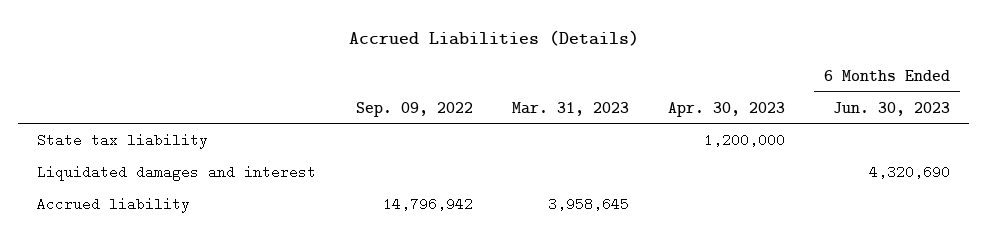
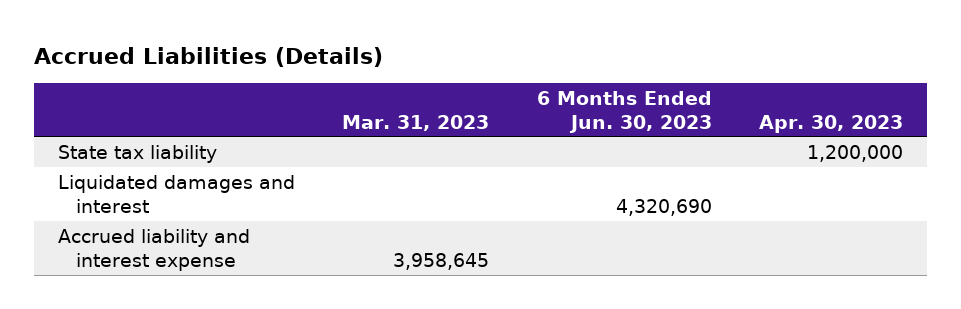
- | Sep. 09, 2022 | Mar. 31, 2023 | Apr. 30, 2023 | 6 Months Ended Jun. 30, 2023
+ | Mar. 31, 2023 | 6 Months Ended Jun. 30, 2023 | Apr. 30, 2023
- Accrued liability | 14,796,942 | 3,958,645 | |
+ Accrued liability and interest expense | 3,958,645 | |

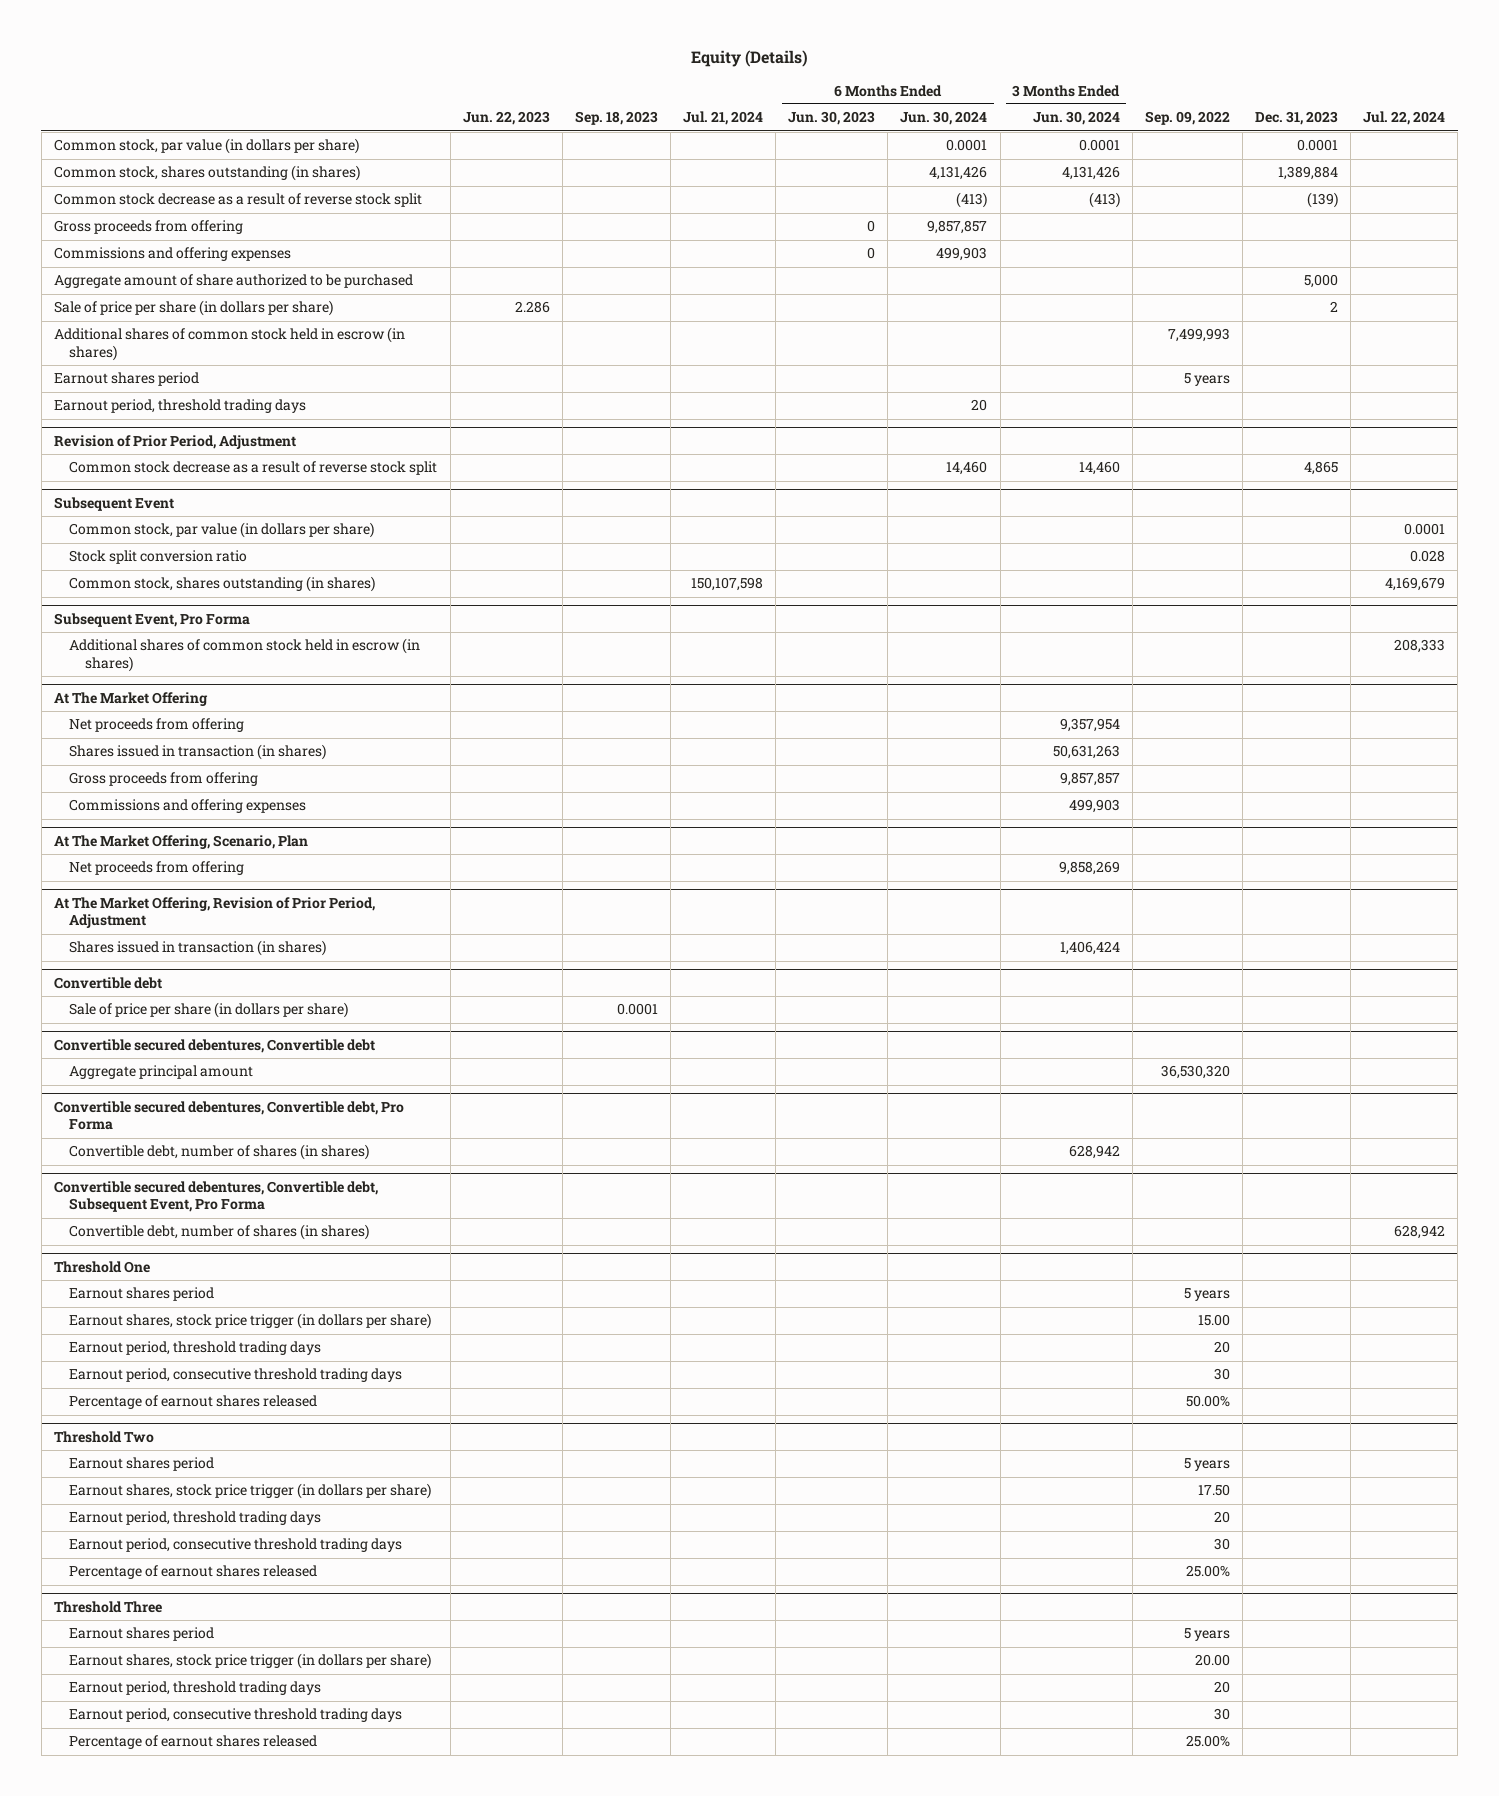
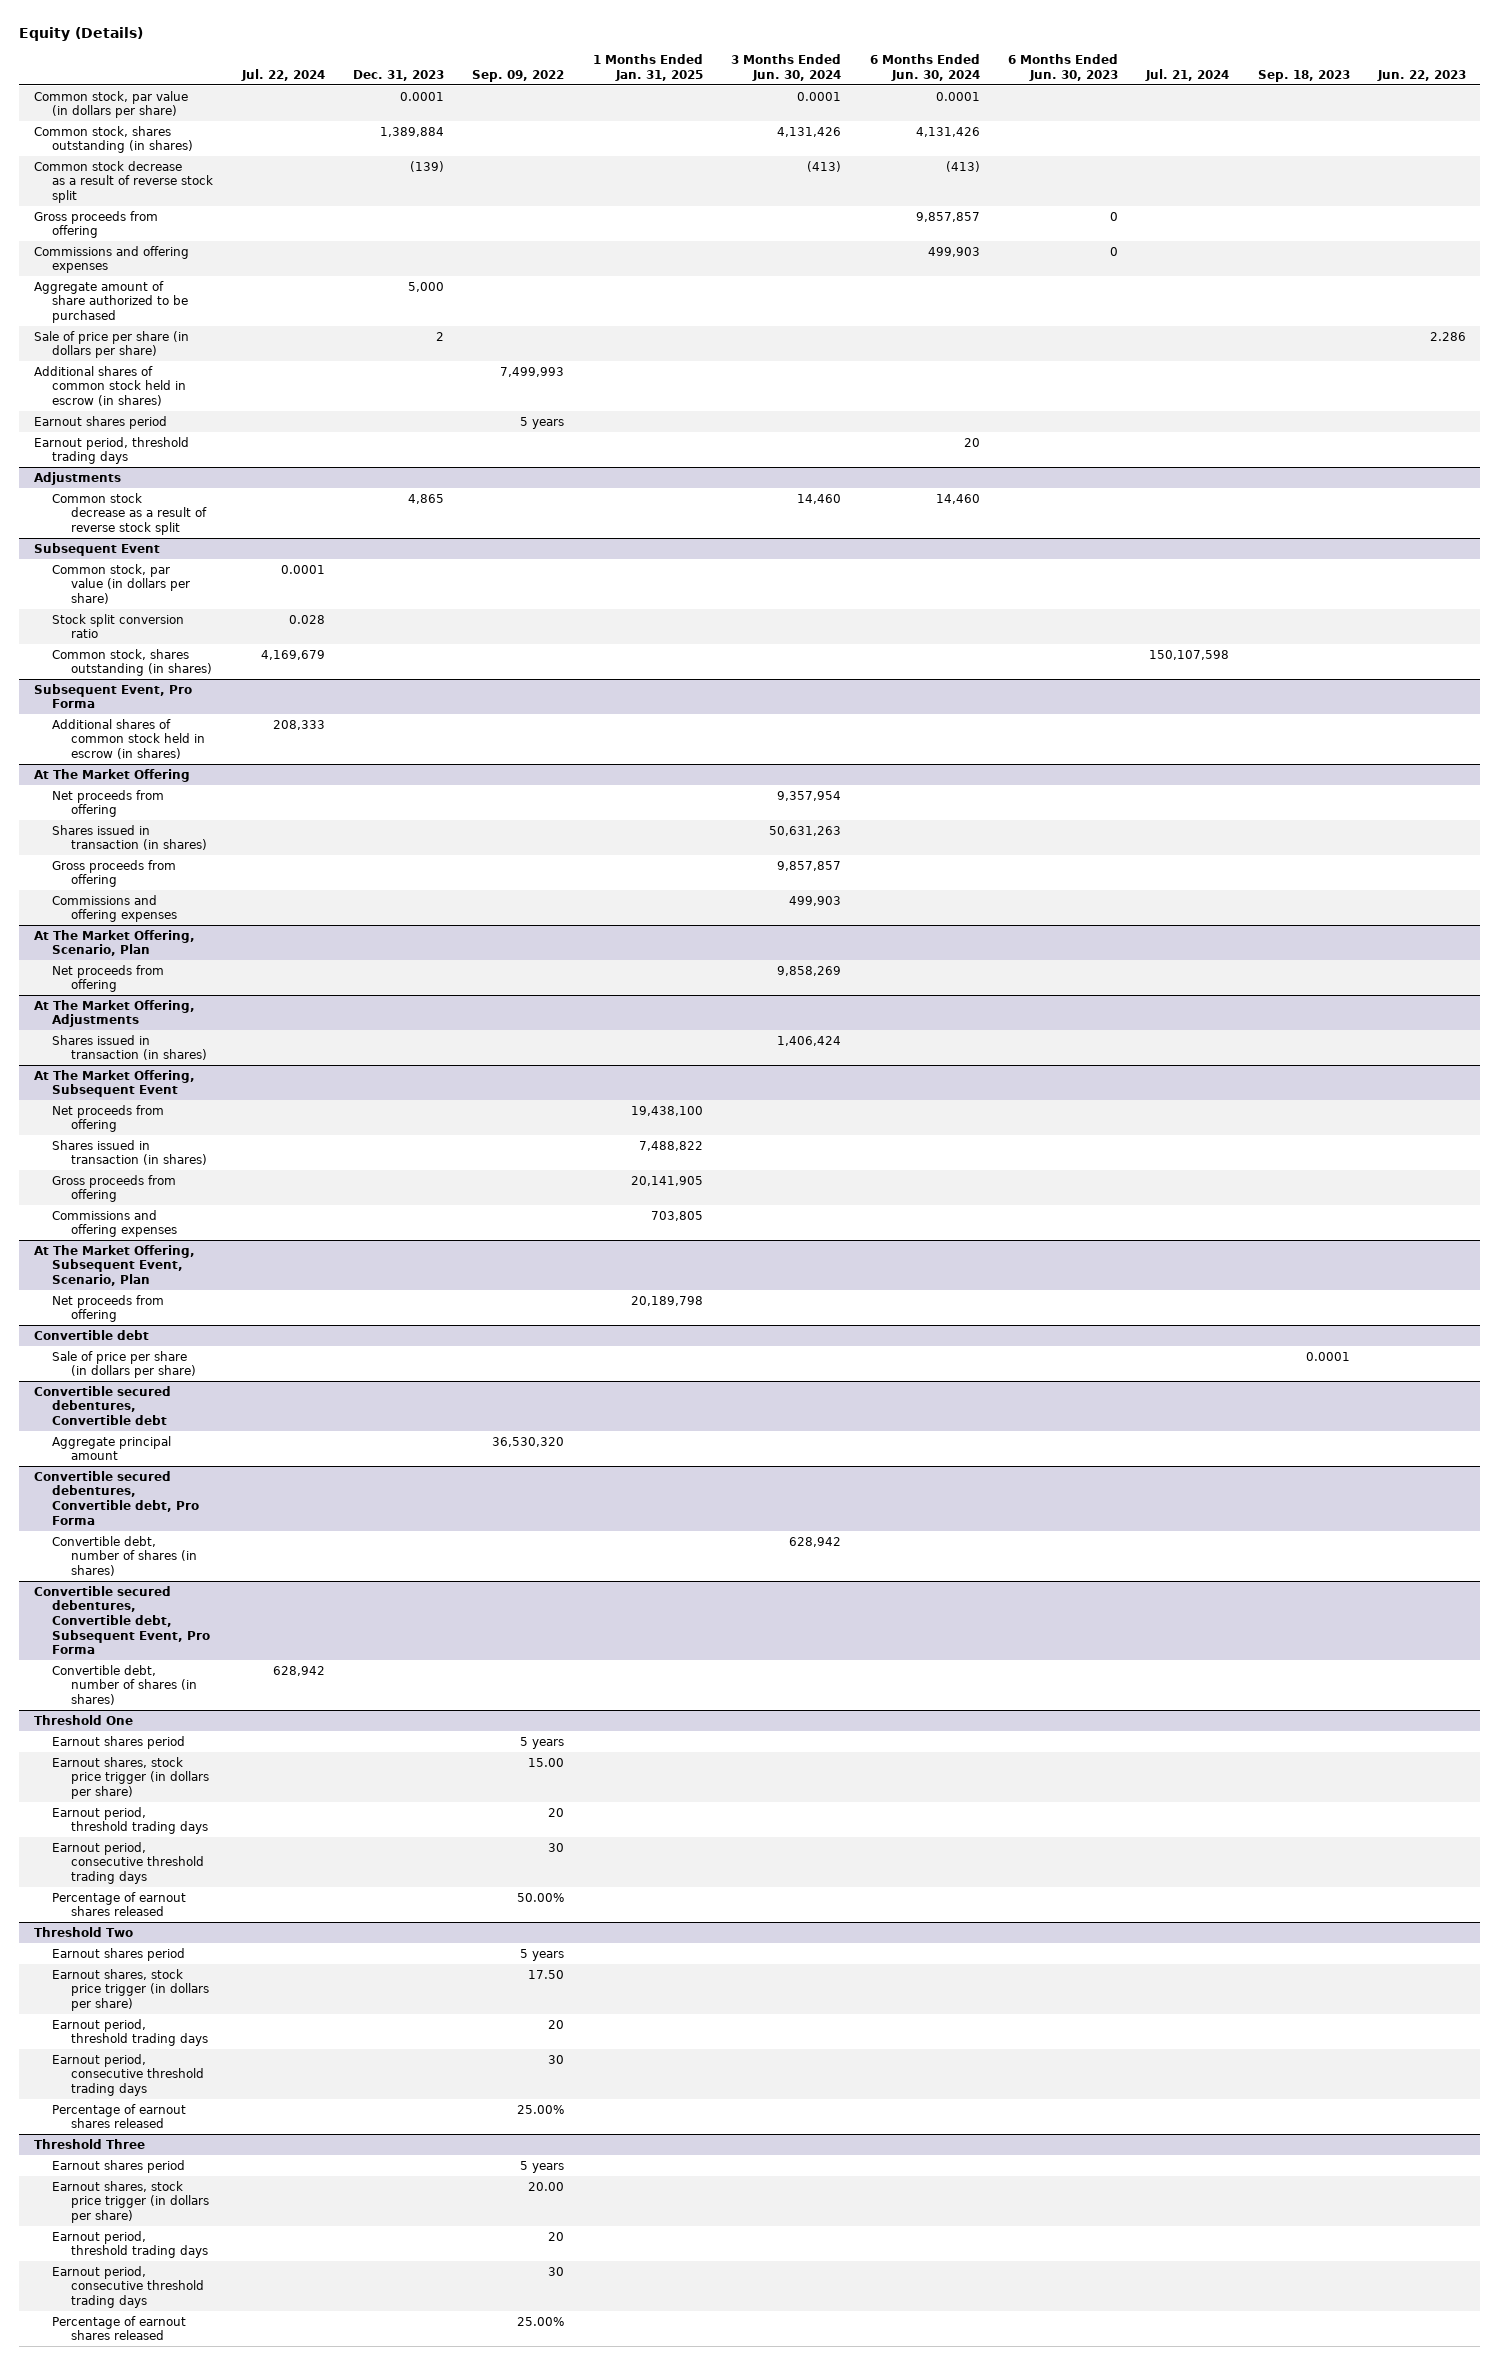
- | Jun. 22, 2023 | Sep. 18, 2023 | Jul. 21, 2024 | 6 Months Ended Jun. 30, 2023 | 6 Months Ended Jun. 30, 2024 | 3 Months Ended Jun. 30, 2024 | Sep. 09, 2022 | Dec. 31, 2023 | Jul. 22, 2024
+ | Jul. 22, 2024 | Dec. 31, 2023 | Sep. 09, 2022 | 1 Months Ended Jan. 31, 2025 | 3 Months Ended Jun. 30, 2024 | 6 Months Ended Jun. 30, 2024 | 6 Months Ended Jun. 30, 2023 | Jul. 21, 2024 | Sep. 18, 2023 | Jun. 22, 2023
- Revision of Prior Period, Adjustment
+ Adjustments
- At The Market Offering, Revision of Prior Period, Adjustment
+ At The Market Offering, Adjustments
+ At The Market Offering, Subsequent Event
+ Net proceeds from offering | | | | 19,438,100 | | | | | |
+ Shares issued in transaction (in shares) | | | | 7,488,822 | | | | | |
+ Gross proceeds from offering | | | | 20,141,905 | | | | | |
+ Commissions and offering expenses | | | | 703,805 | | | | | |
+ At The Market Offering, Subsequent Event, Scenario, Plan
+ Net proceeds from offering | | | | 20,189,798 | | | | | |

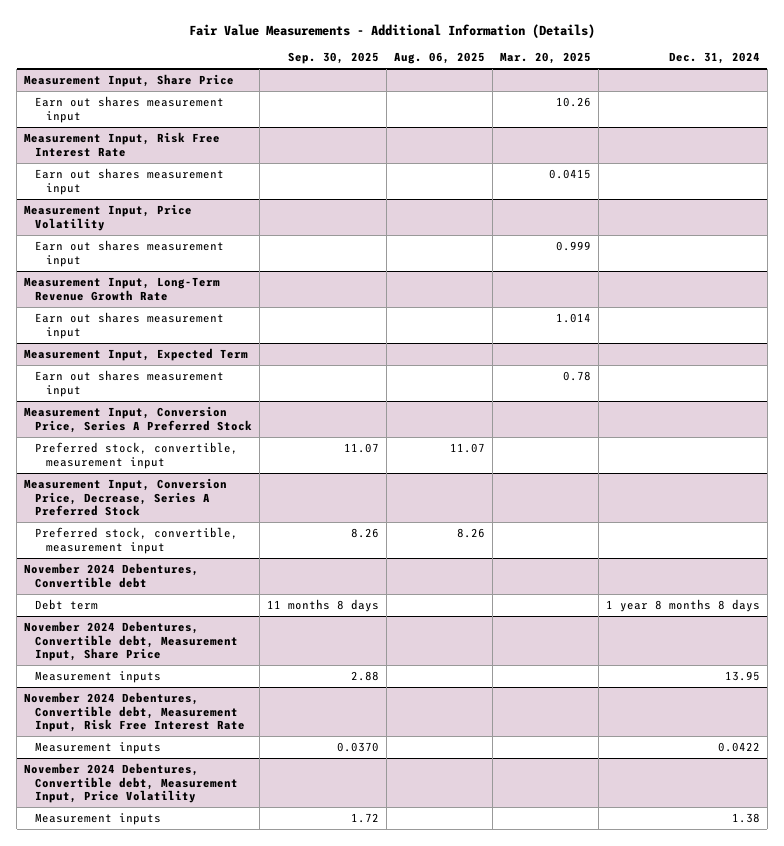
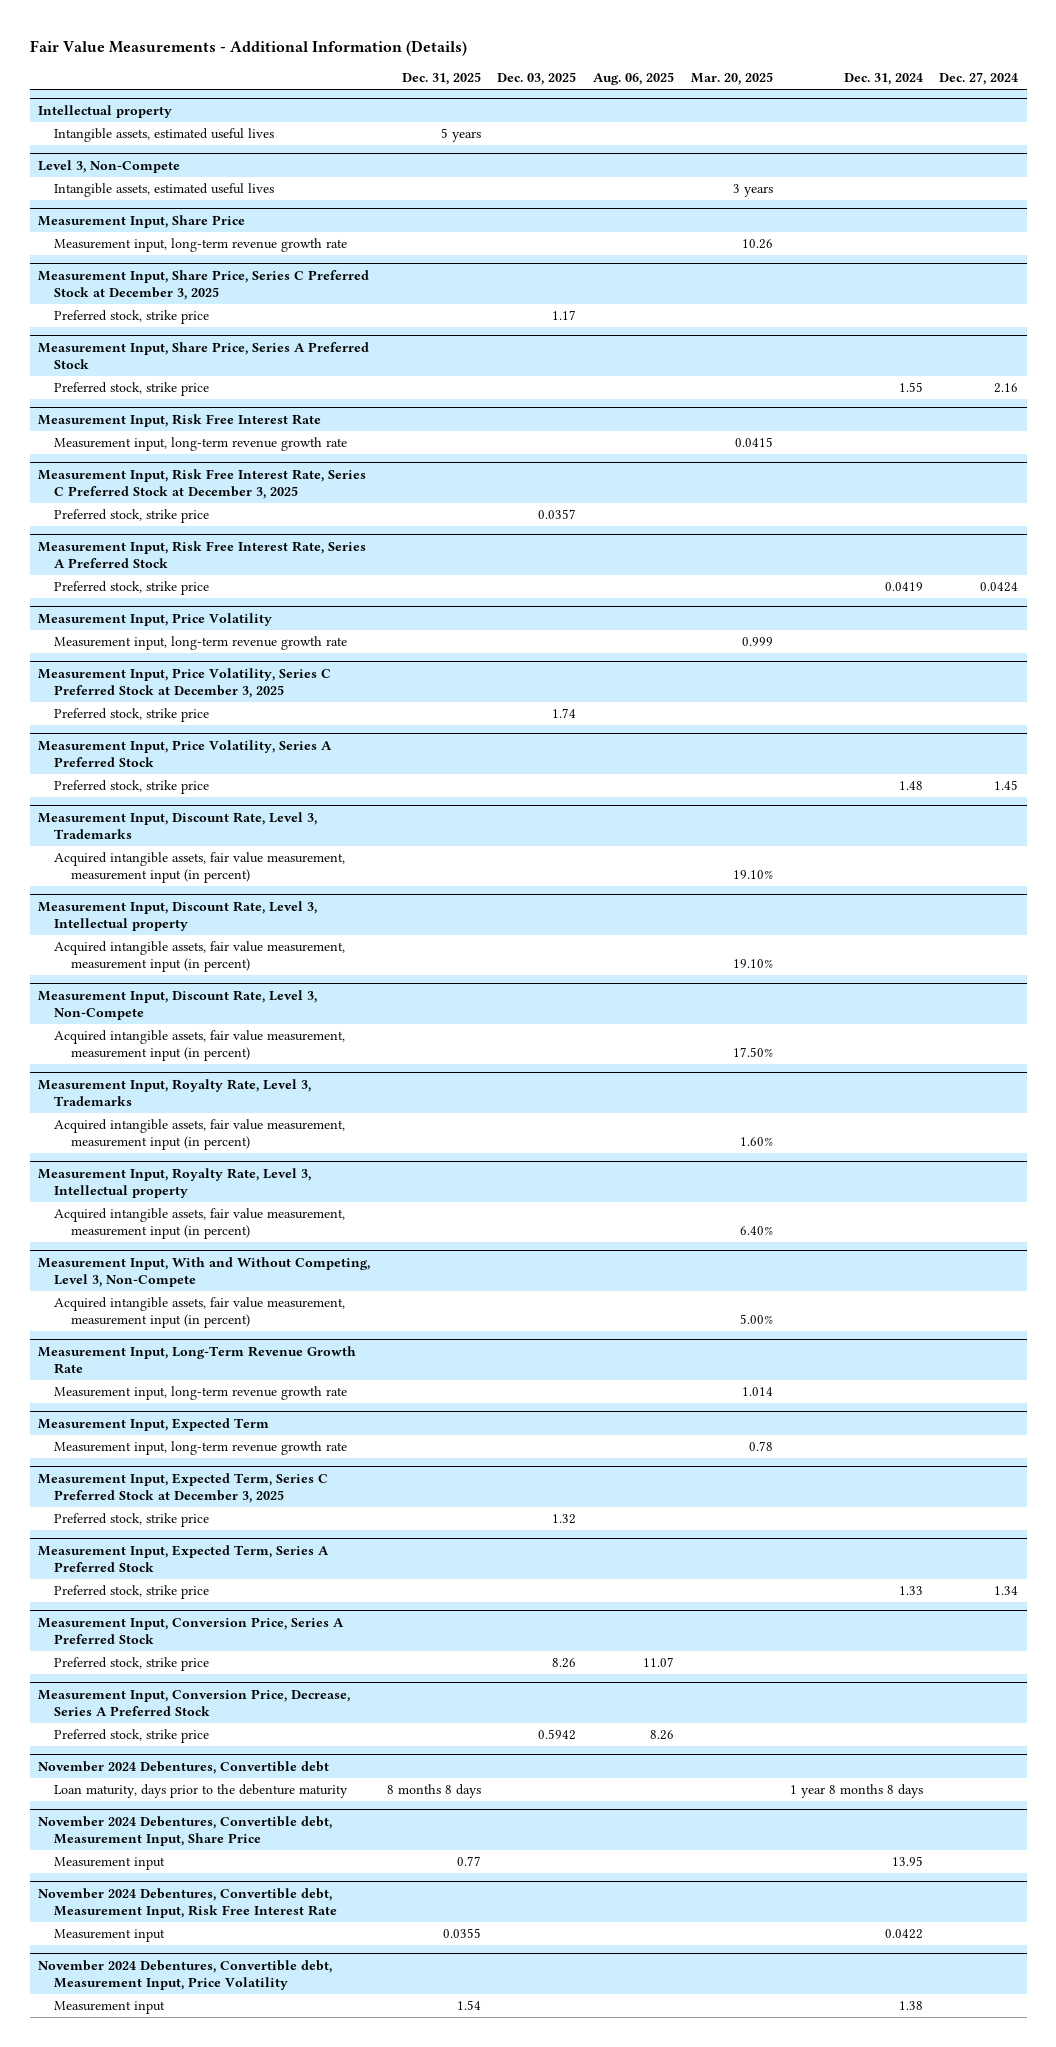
- | Sep. 30, 2025 | Aug. 06, 2025 | Mar. 20, 2025 | Dec. 31, 2024
+ | Dec. 31, 2025 | Dec. 03, 2025 | Aug. 06, 2025 | Mar. 20, 2025 | Dec. 31, 2024 | Dec. 27, 2024
+ Intellectual property
+ Intangible assets, estimated useful lives | 5 years | | | | |
+ Level 3, Non-Compete
+ Intangible assets, estimated useful lives | | | | 3 years | |
@ Measurement Input, Share Price
- Earn out shares measurement input | | | 10.26 |
+ Measurement input, long-term revenue growth rate | | | | 10.26 | |
+ Measurement Input, Share Price, Series C Preferred Stock at December 3, 2025
+ Preferred stock, strike price | | 1.17 | | | |
+ Measurement Input, Share Price, Series A Preferred Stock
+ Preferred stock, strike price | | | | | 1.55 | 2.16
@ Measurement Input, Risk Free Interest Rate
- Earn out shares measurement input | | | 0.0415 |
+ Measurement input, long-term revenue growth rate | | | | 0.0415 | |
+ Measurement Input, Risk Free Interest Rate, Series C Preferred Stock at December 3, 2025
+ Preferred stock, strike price | | 0.0357 | | | |
+ Measurement Input, Risk Free Interest Rate, Series A Preferred Stock
+ Preferred stock, strike price | | | | | 0.0419 | 0.0424
@ Measurement Input, Price Volatility
- Earn out shares measurement input | | | 0.999 |
+ Measurement input, long-term revenue growth rate | | | | 0.999 | |
+ Measurement Input, Price Volatility, Series C Preferred Stock at December 3, 2025
+ Preferred stock, strike price | | 1.74 | | | |
+ Measurement Input, Price Volatility, Series A Preferred Stock
+ Preferred stock, strike price | | | | | 1.48 | 1.45
+ Measurement Input, Discount Rate, Level 3, Trademarks
+ Acquired intangible assets, fair value measurement, measurement input (in percent) | | | | 19.10% | |
+ Measurement Input, Discount Rate, Level 3, Intellectual property
+ Acquired intangible assets, fair value measurement, measurement input (in percent) | | | | 19.10% | |
+ Measurement Input, Discount Rate, Level 3, Non-Compete
+ Acquired intangible assets, fair value measurement, measurement input (in percent) | | | | 17.50% | |
+ Measurement Input, Royalty Rate, Level 3, Trademarks
+ Acquired intangible assets, fair value measurement, measurement input (in percent) | | | | 1.60% | |
+ Measurement Input, Royalty Rate, Level 3, Intellectual property
+ Acquired intangible assets, fair value measurement, measurement input (in percent) | | | | 6.40% | |
+ Measurement Input, With and Without Competing, Level 3, Non-Compete
+ Acquired intangible assets, fair value measurement, measurement input (in percent) | | | | 5.00% | |
@ Measurement Input, Long-Term Revenue Growth Rate
- Earn out shares measurement input | | | 1.014 |
+ Measurement input, long-term revenue growth rate | | | | 1.014 | |
@ Measurement Input, Expected Term
- Earn out shares measurement input | | | 0.78 |
+ Measurement input, long-term revenue growth rate | | | | 0.78 | |
+ Measurement Input, Expected Term, Series C Preferred Stock at December 3, 2025
+ Preferred stock, strike price | | 1.32 | | | |
+ Measurement Input, Expected Term, Series A Preferred Stock
+ Preferred stock, strike price | | | | | 1.33 | 1.34
@ Measurement Input, Conversion Price, Series A Preferred Stock
- Preferred stock, convertible, measurement input | 11.07 | 11.07 | |
+ Preferred stock, strike price | | 8.26 | 11.07 | | |
@ Measurement Input, Conversion Price, Decrease, Series A Preferred Stock
- Preferred stock, convertible, measurement input | 8.26 | 8.26 | |
+ Preferred stock, strike price | | 0.5942 | 8.26 | | |
@ November 2024 Debentures, Convertible debt
- Debt term | 11 months 8 days | | | 1 year 8 months 8 days
+ Loan maturity, days prior to the debenture maturity | 8 months 8 days | | | | 1 year 8 months 8 days |
@ November 2024 Debentures, Convertible debt, Measurement Input, Share Price
- Measurement inputs | 2.88 | | | 13.95
+ Measurement input | 0.77 | | | | 13.95 |
@ November 2024 Debentures, Convertible debt, Measurement Input, Risk Free Interest Rate
- Measurement inputs | 0.0370 | | | 0.0422
+ Measurement input | 0.0355 | | | | 0.0422 |
@ November 2024 Debentures, Convertible debt, Measurement Input, Price Volatility
- Measurement inputs | 1.72 | | | 1.38
+ Measurement input | 1.54 | | | | 1.38 |

